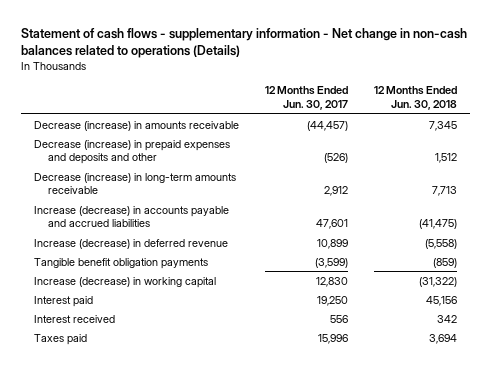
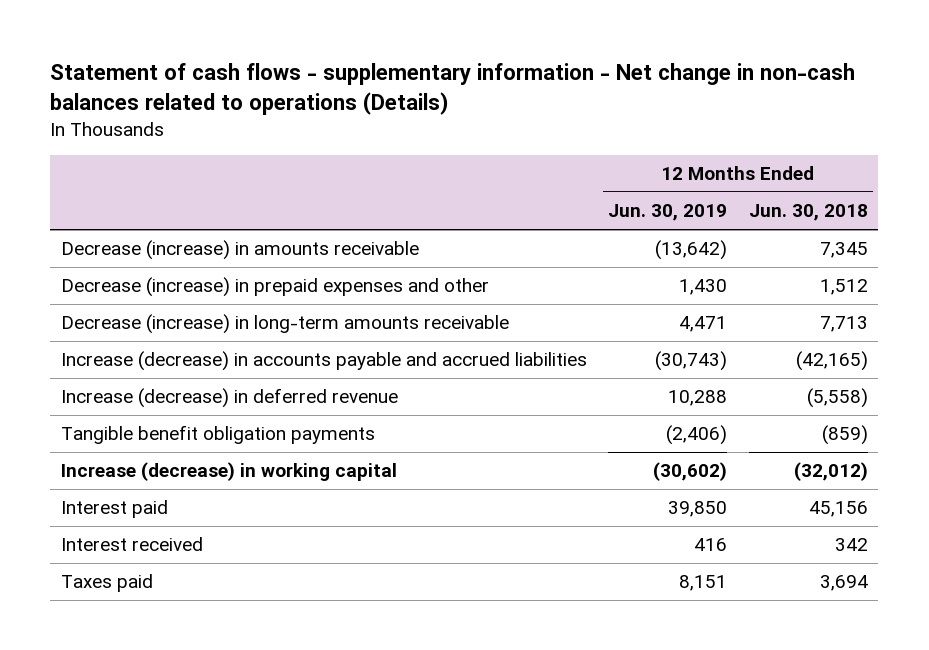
- | 12 Months Ended Jun. 30, 2017 | 12 Months Ended Jun. 30, 2018
+ | 12 Months Ended Jun. 30, 2019 | 12 Months Ended Jun. 30, 2018
- Decrease (increase) in prepaid expenses and deposits and other | (526) | 1,512
+ Decrease (increase) in prepaid expenses and other | 1,430 | 1,512
- Increase (decrease) in accounts payable and accrued liabilities | 47,601 | (41,475)
+ Increase (decrease) in accounts payable and accrued liabilities | (30,743) | (42,165)
- Increase (decrease) in working capital | 12,830 | (31,322)
+ Increase (decrease) in working capital | (30,602) | (32,012)

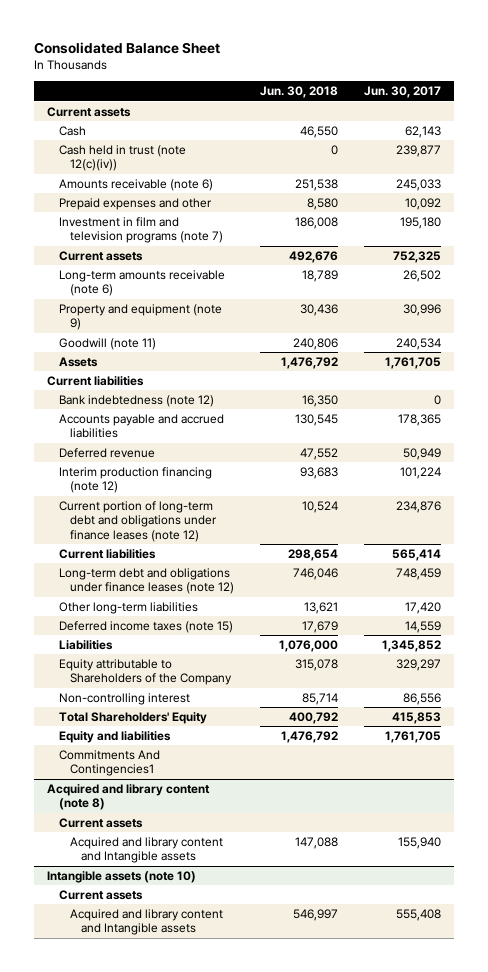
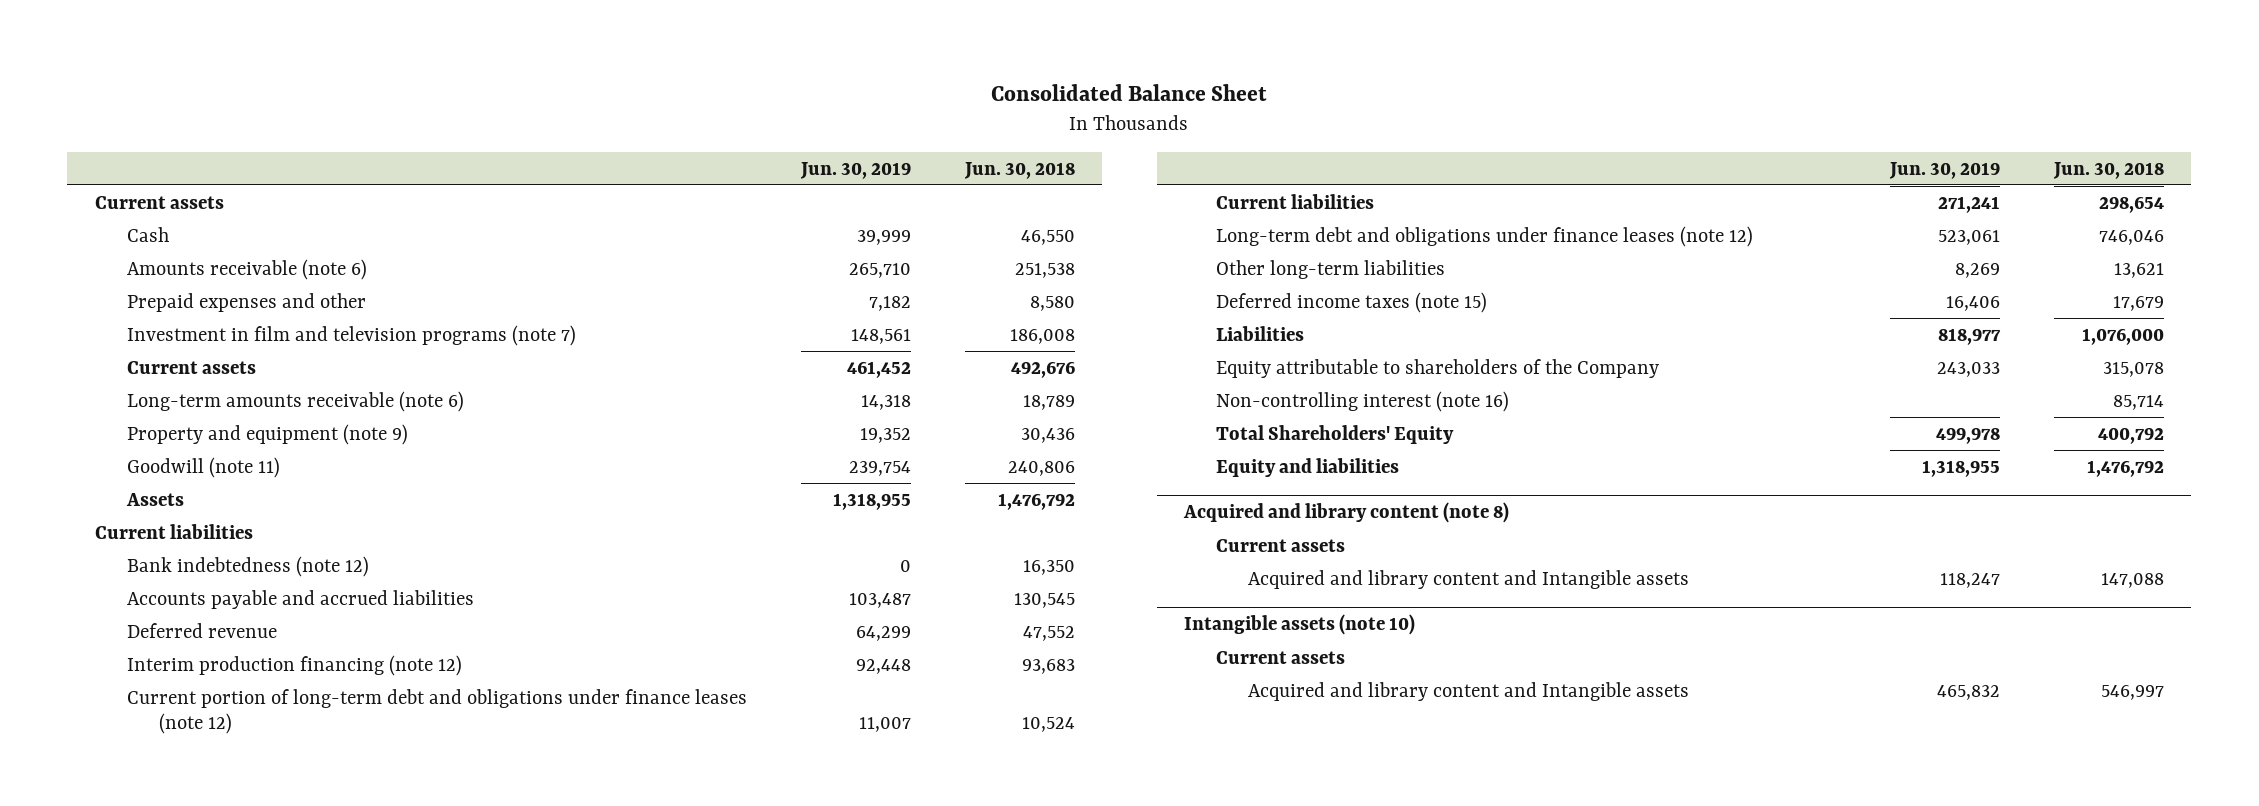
- | Jun. 30, 2018 | Jun. 30, 2017
+ | Jun. 30, 2019 | Jun. 30, 2018
- Cash held in trust (note 12(c)(iv)) | 0 | 239,877
- Equity attributable to Shareholders of the Company | 315,078 | 329,297
- Non-controlling interest | 85,714 | 86,556
+ Equity attributable to shareholders of the Company | 243,033 | 315,078
+ Non-controlling interest (note 16) | | 85,714
- Commitments And Contingencies1

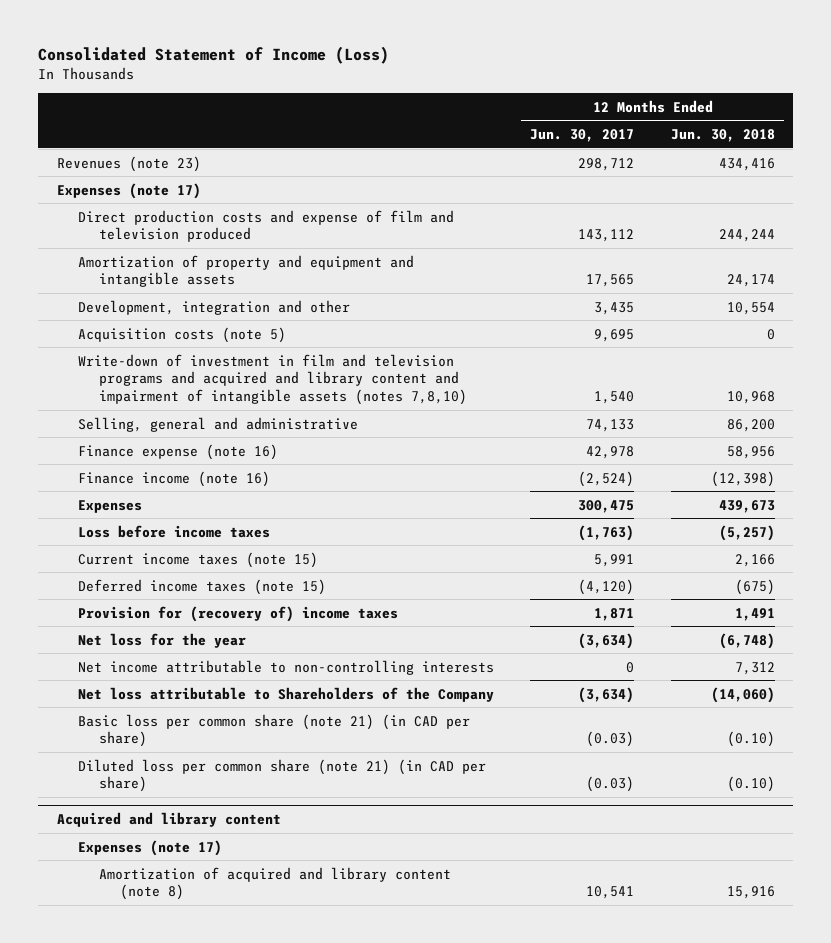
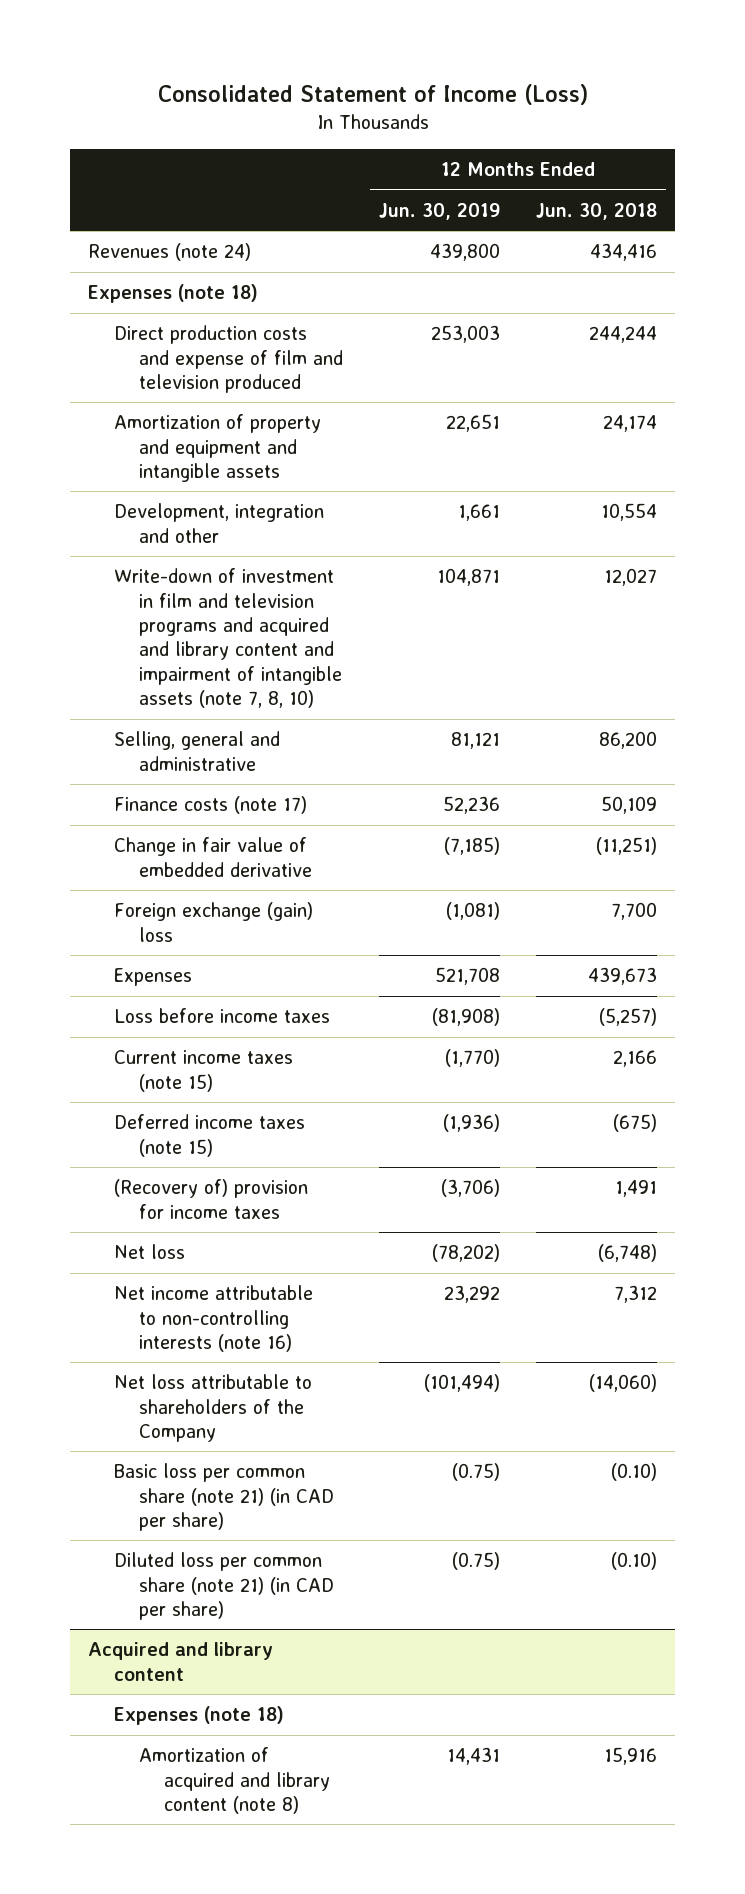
- | 12 Months Ended Jun. 30, 2017 | 12 Months Ended Jun. 30, 2018
+ | 12 Months Ended Jun. 30, 2019 | 12 Months Ended Jun. 30, 2018
- Revenues (note 23) | 298,712 | 434,416
- Expenses (note 17)
+ Revenues (note 24) | 439,800 | 434,416
+ Expenses (note 18)
- Acquisition costs (note 5) | 9,695 | 0
- Write-down of investment in film and television programs and acquired and library content and impairment of intangible assets (notes 7,8,10) | 1,540 | 10,968
+ Write-down of investment in film and television programs and acquired and library content and impairment of intangible assets (note 7, 8, 10) | 104,871 | 12,027
- Finance expense (note 16) | 42,978 | 58,956
- Finance income (note 16) | (2,524) | (12,398)
+ Finance costs (note 17) | 52,236 | 50,109
+ Change in fair value of embedded derivative | (7,185) | (11,251)
+ Foreign exchange (gain) loss | (1,081) | 7,700
- Provision for (recovery of) income taxes | 1,871 | 1,491
- Net loss for the year | (3,634) | (6,748)
- Net income attributable to non-controlling interests | 0 | 7,312
- Net loss attributable to Shareholders of the Company | (3,634) | (14,060)
+ (Recovery of) provision for income taxes | (3,706) | 1,491
+ Net loss | (78,202) | (6,748)
+ Net income attributable to non-controlling interests (note 16) | 23,292 | 7,312
+ Net loss attributable to shareholders of the Company | (101,494) | (14,060)
@ Acquired and library content
- Expenses (note 17)
+ Expenses (note 18)

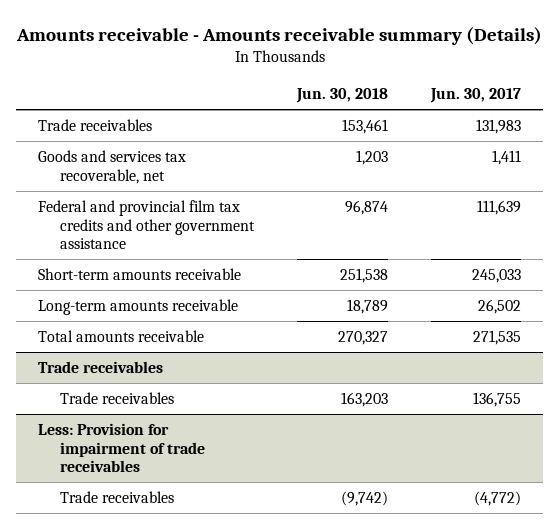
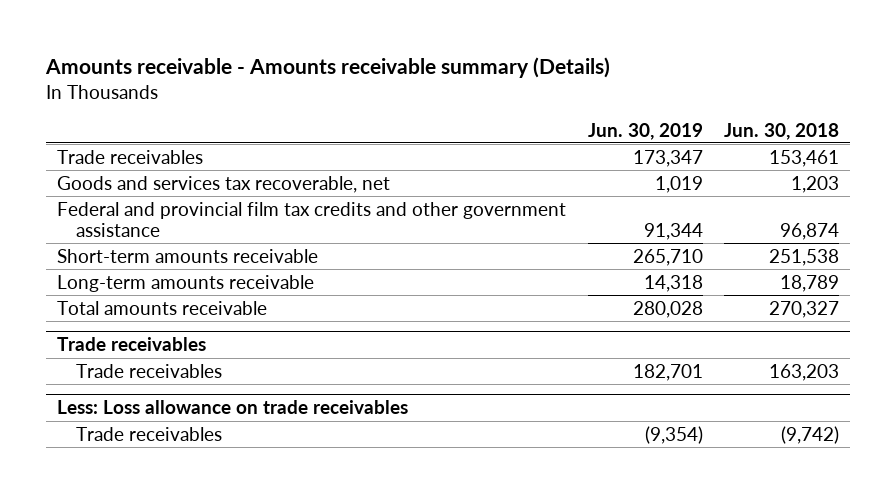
- | Jun. 30, 2018 | Jun. 30, 2017
+ | Jun. 30, 2019 | Jun. 30, 2018
- Less: Provision for impairment of trade receivables
+ Less: Loss allowance on trade receivables

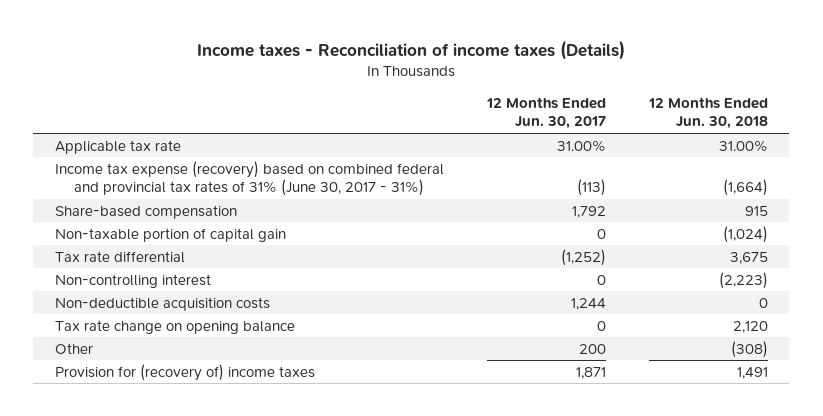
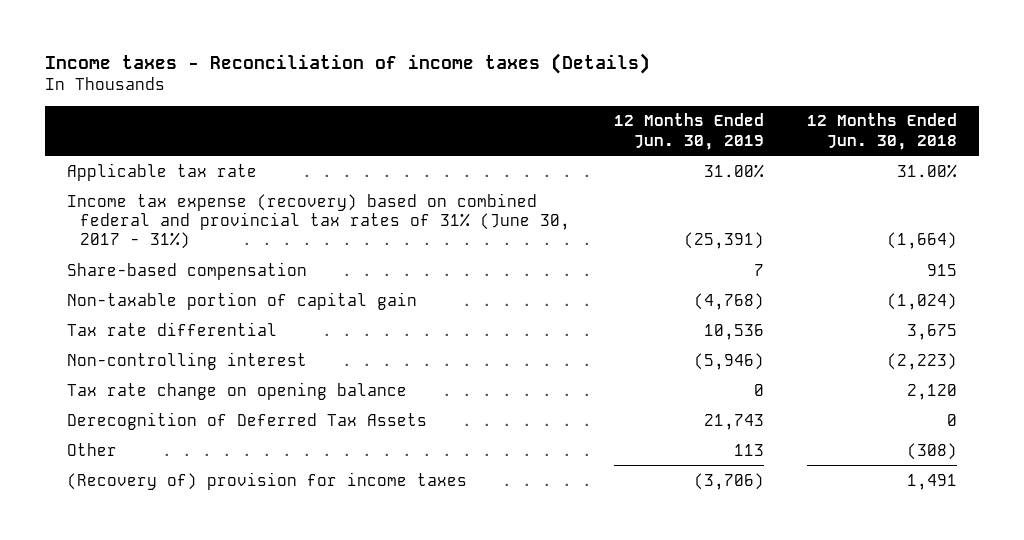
- | 12 Months Ended Jun. 30, 2017 | 12 Months Ended Jun. 30, 2018
+ | 12 Months Ended Jun. 30, 2019 | 12 Months Ended Jun. 30, 2018
- Non-deductible acquisition costs | 1,244 | 0
+ Derecognition of Deferred Tax Assets | 21,743 | 0
- Provision for (recovery of) income taxes | 1,871 | 1,491
+ (Recovery of) provision for income taxes | (3,706) | 1,491

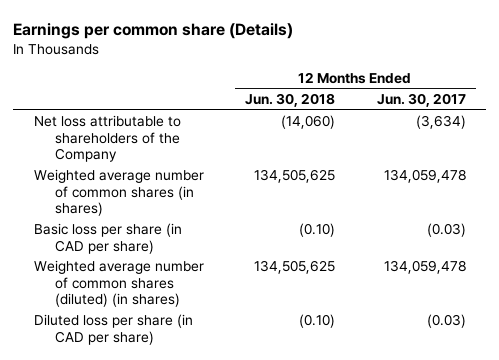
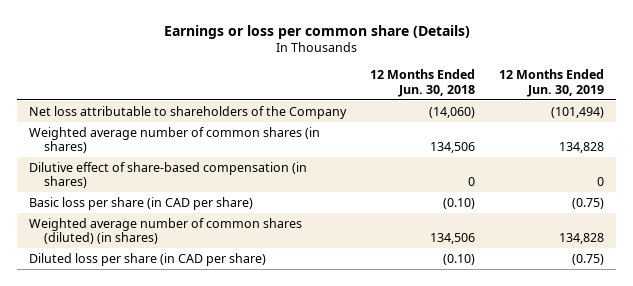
- Earnings per common share (Details)
+ Earnings or loss per common share (Details)
- | 12 Months Ended Jun. 30, 2018 | 12 Months Ended Jun. 30, 2017
+ | 12 Months Ended Jun. 30, 2018 | 12 Months Ended Jun. 30, 2019
- Weighted average number of common shares (in shares) | 134,505,625 | 134,059,478
+ Weighted average number of common shares (in shares) | 134,506 | 134,828
+ Dilutive effect of share-based compensation (in shares) | 0 | 0
- Weighted average number of common shares (diluted) (in shares) | 134,505,625 | 134,059,478
+ Weighted average number of common shares (diluted) (in shares) | 134,506 | 134,828

